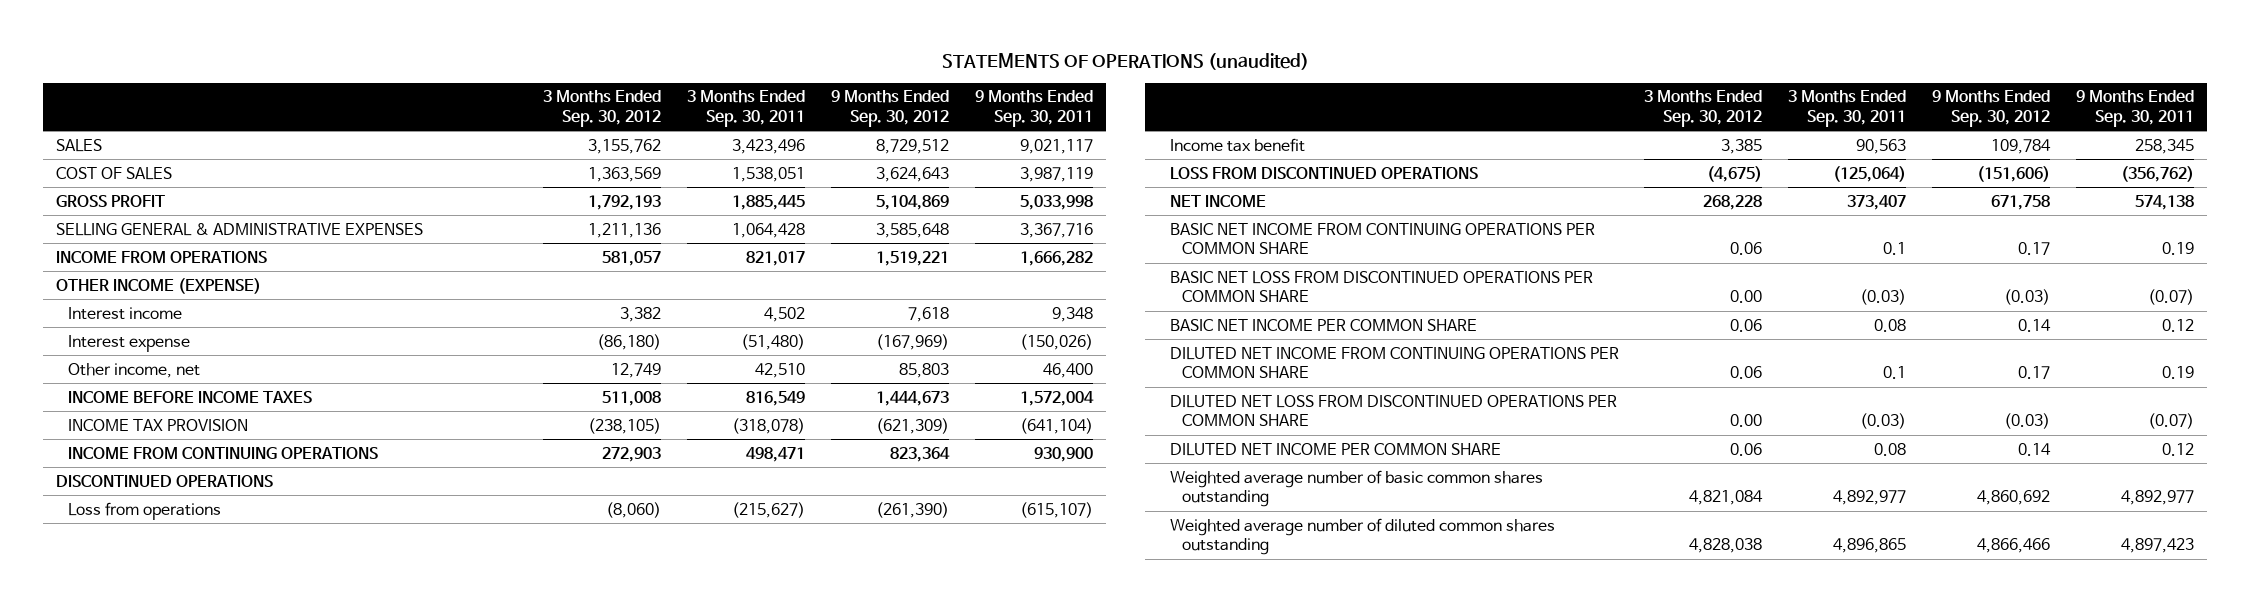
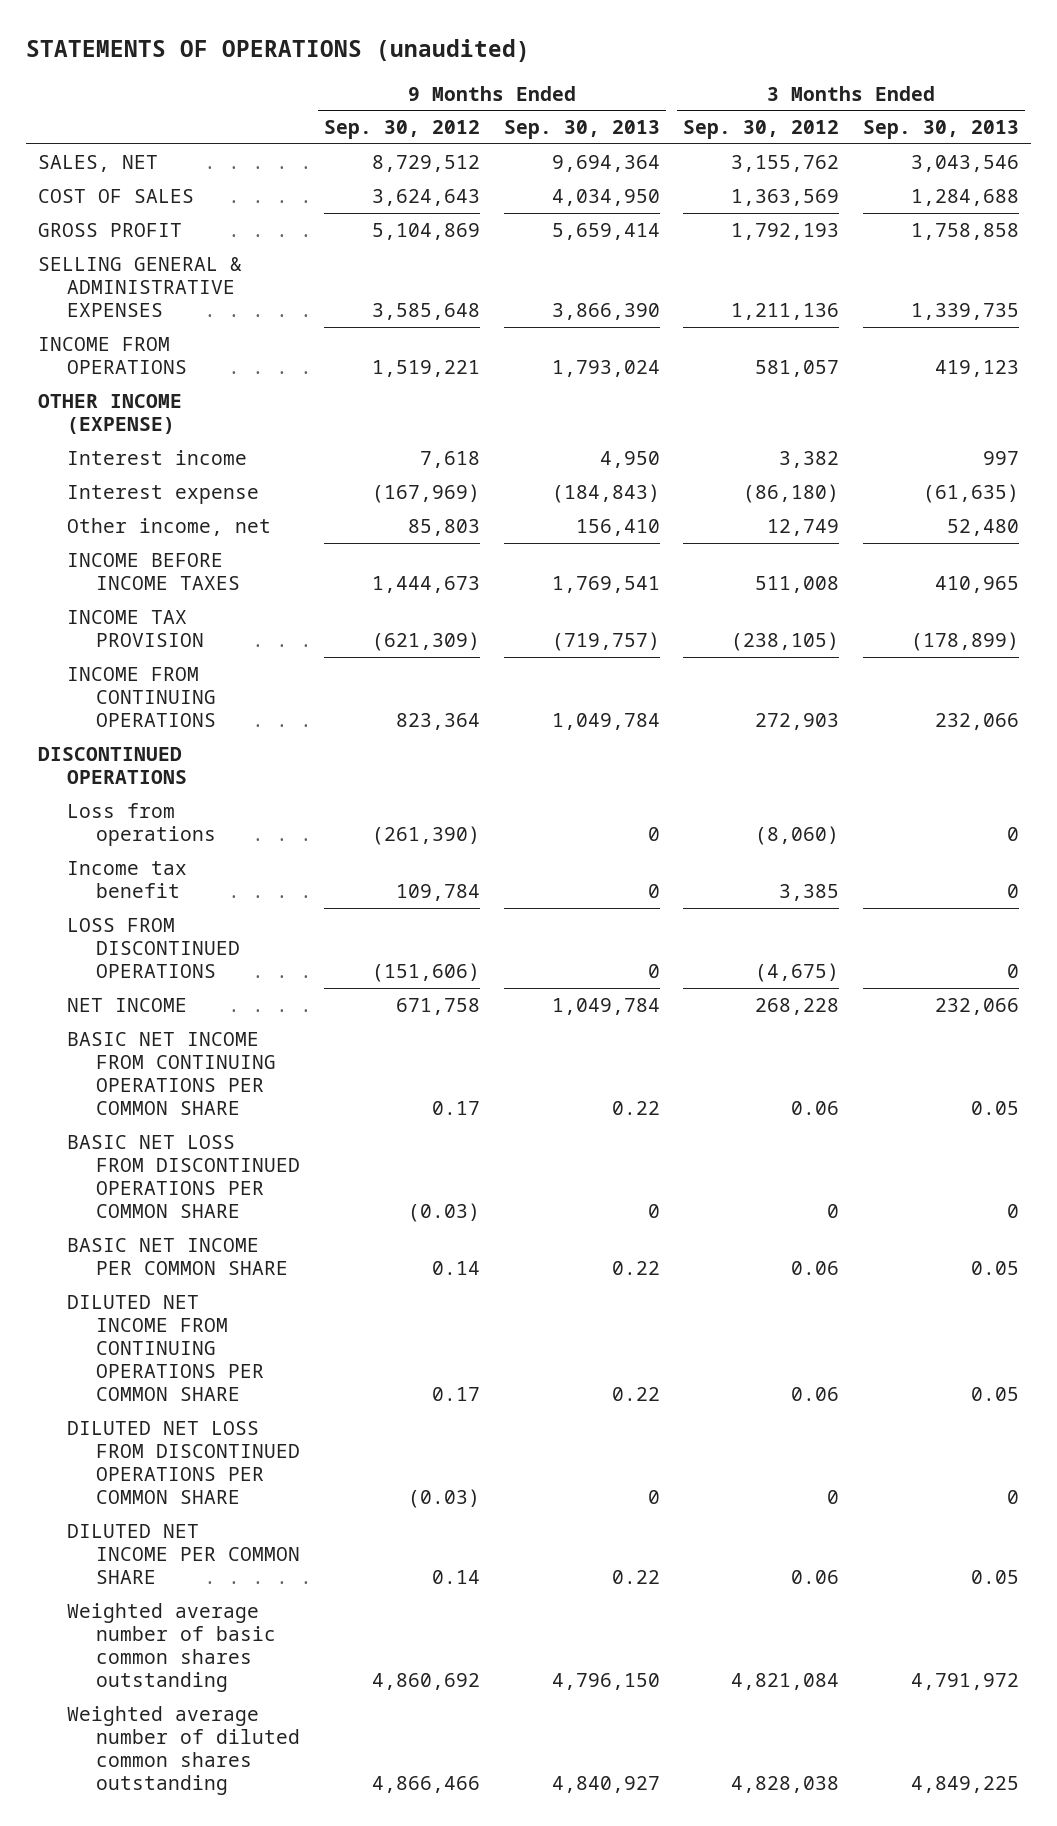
- | 3 Months Ended Sep. 30, 2012 | 3 Months Ended Sep. 30, 2011 | 9 Months Ended Sep. 30, 2012 | 9 Months Ended Sep. 30, 2011
+ | 9 Months Ended Sep. 30, 2012 | 9 Months Ended Sep. 30, 2013 | 3 Months Ended Sep. 30, 2012 | 3 Months Ended Sep. 30, 2013
- SALES | 3,155,762 | 3,423,496 | 8,729,512 | 9,021,117
+ SALES, NET | 8,729,512 | 9,694,364 | 3,155,762 | 3,043,546
- BASIC NET LOSS FROM DISCONTINUED OPERATIONS PER COMMON SHARE | 0.00 | (0.03) | (0.03) | (0.07)
+ BASIC NET LOSS FROM DISCONTINUED OPERATIONS PER COMMON SHARE | (0.03) | 0 | 0 | 0
- DILUTED NET LOSS FROM DISCONTINUED OPERATIONS PER COMMON SHARE | 0.00 | (0.03) | (0.03) | (0.07)
+ DILUTED NET LOSS FROM DISCONTINUED OPERATIONS PER COMMON SHARE | (0.03) | 0 | 0 | 0

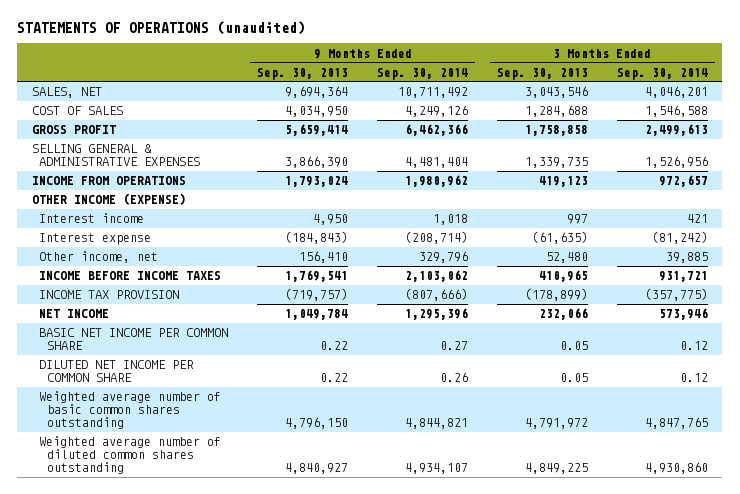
- | 9 Months Ended Sep. 30, 2012 | 9 Months Ended Sep. 30, 2013 | 3 Months Ended Sep. 30, 2012 | 3 Months Ended Sep. 30, 2013
+ | 9 Months Ended Sep. 30, 2013 | 9 Months Ended Sep. 30, 2014 | 3 Months Ended Sep. 30, 2013 | 3 Months Ended Sep. 30, 2014
- INCOME FROM CONTINUING OPERATIONS | 823,364 | 1,049,784 | 272,903 | 232,066
- DISCONTINUED OPERATIONS
- Loss from operations | (261,390) | 0 | (8,060) | 0
- Income tax benefit | 109,784 | 0 | 3,385 | 0
- LOSS FROM DISCONTINUED OPERATIONS | (151,606) | 0 | (4,675) | 0
- BASIC NET INCOME FROM CONTINUING OPERATIONS PER COMMON SHARE | 0.17 | 0.22 | 0.06 | 0.05
- BASIC NET LOSS FROM DISCONTINUED OPERATIONS PER COMMON SHARE | (0.03) | 0 | 0 | 0
- DILUTED NET INCOME FROM CONTINUING OPERATIONS PER COMMON SHARE | 0.17 | 0.22 | 0.06 | 0.05
- DILUTED NET LOSS FROM DISCONTINUED OPERATIONS PER COMMON SHARE | (0.03) | 0 | 0 | 0

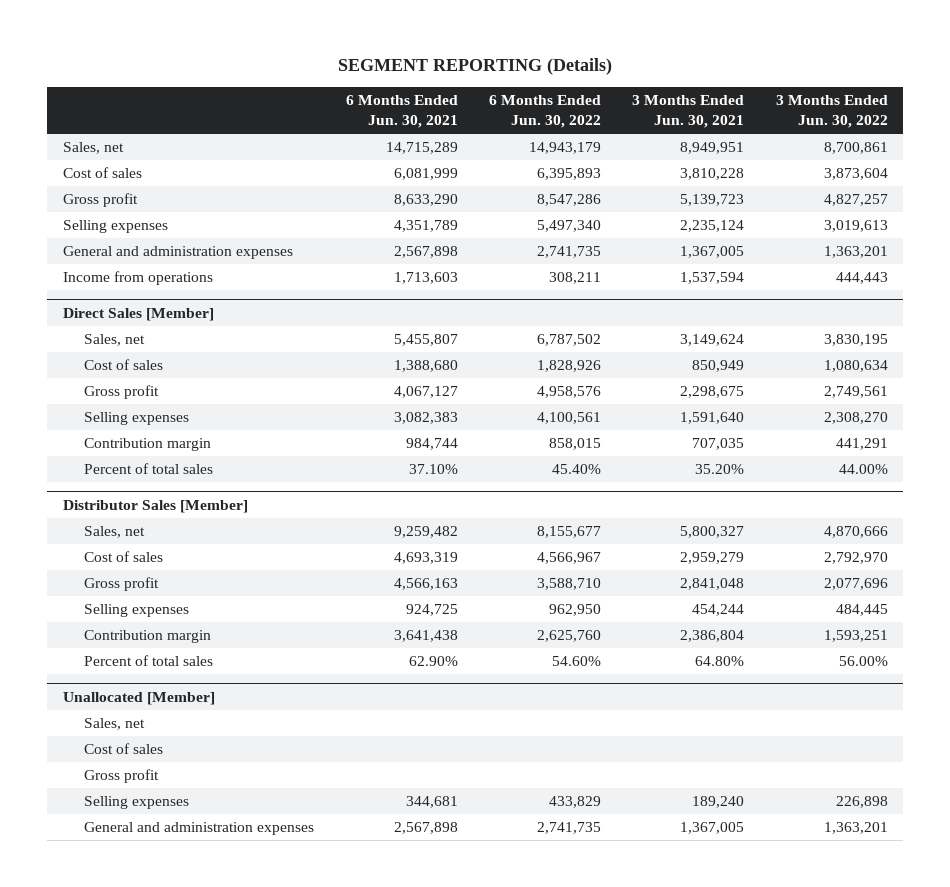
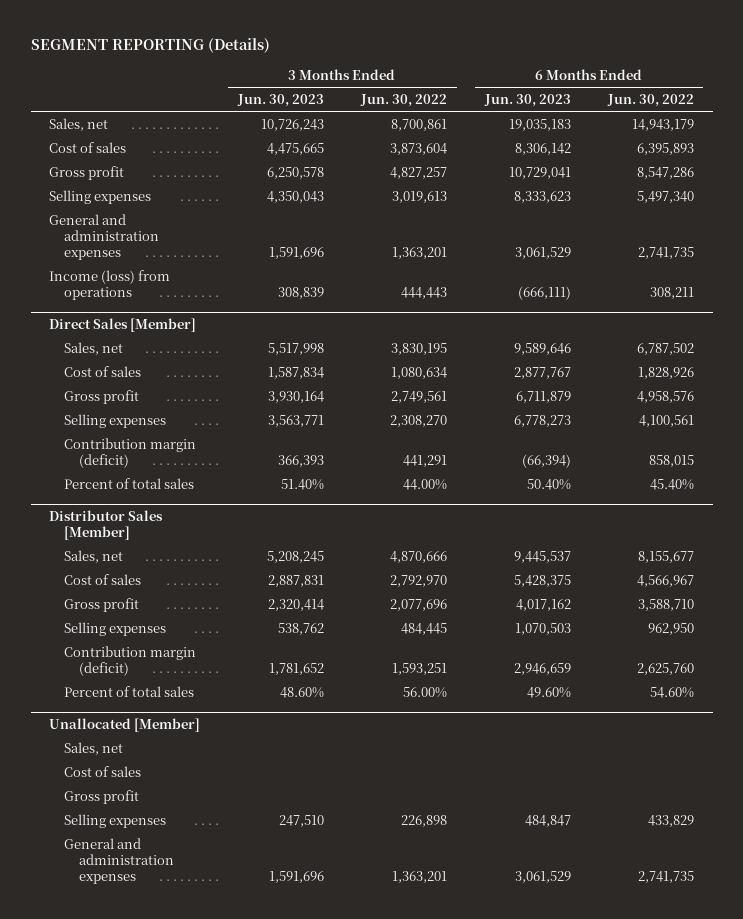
- | 6 Months Ended Jun. 30, 2021 | 6 Months Ended Jun. 30, 2022 | 3 Months Ended Jun. 30, 2021 | 3 Months Ended Jun. 30, 2022
+ | 3 Months Ended Jun. 30, 2023 | 3 Months Ended Jun. 30, 2022 | 6 Months Ended Jun. 30, 2023 | 6 Months Ended Jun. 30, 2022
- Income from operations | 1,713,603 | 308,211 | 1,537,594 | 444,443
+ Income (loss) from operations | 308,839 | 444,443 | (666,111) | 308,211
@ Direct Sales [Member]
- Contribution margin | 984,744 | 858,015 | 707,035 | 441,291
+ Contribution margin (deficit) | 366,393 | 441,291 | (66,394) | 858,015
@ Distributor Sales [Member]
- Contribution margin | 3,641,438 | 2,625,760 | 2,386,804 | 1,593,251
+ Contribution margin (deficit) | 1,781,652 | 1,593,251 | 2,946,659 | 2,625,760

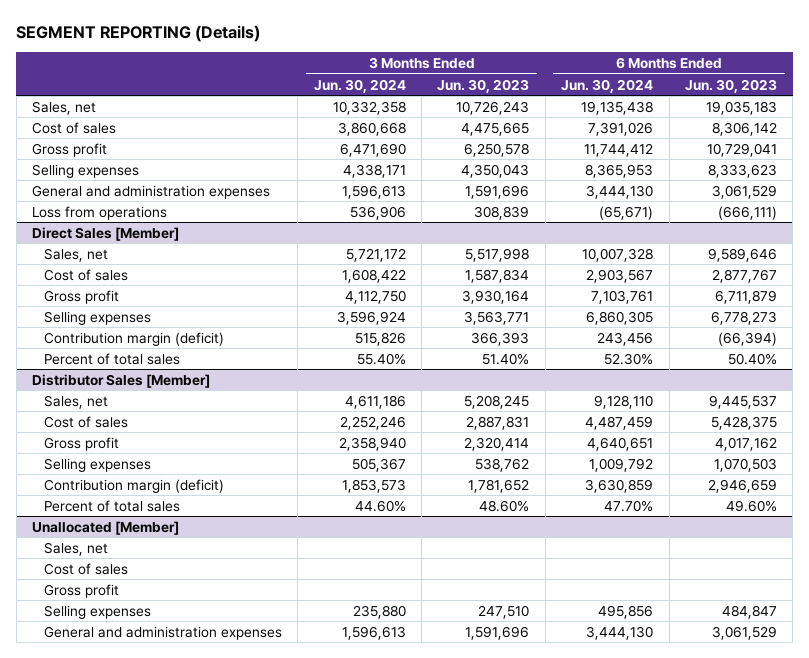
- | 3 Months Ended Jun. 30, 2023 | 3 Months Ended Jun. 30, 2022 | 6 Months Ended Jun. 30, 2023 | 6 Months Ended Jun. 30, 2022
+ | 3 Months Ended Jun. 30, 2024 | 3 Months Ended Jun. 30, 2023 | 6 Months Ended Jun. 30, 2024 | 6 Months Ended Jun. 30, 2023
- Income (loss) from operations | 308,839 | 444,443 | (666,111) | 308,211
+ Loss from operations | 536,906 | 308,839 | (65,671) | (666,111)

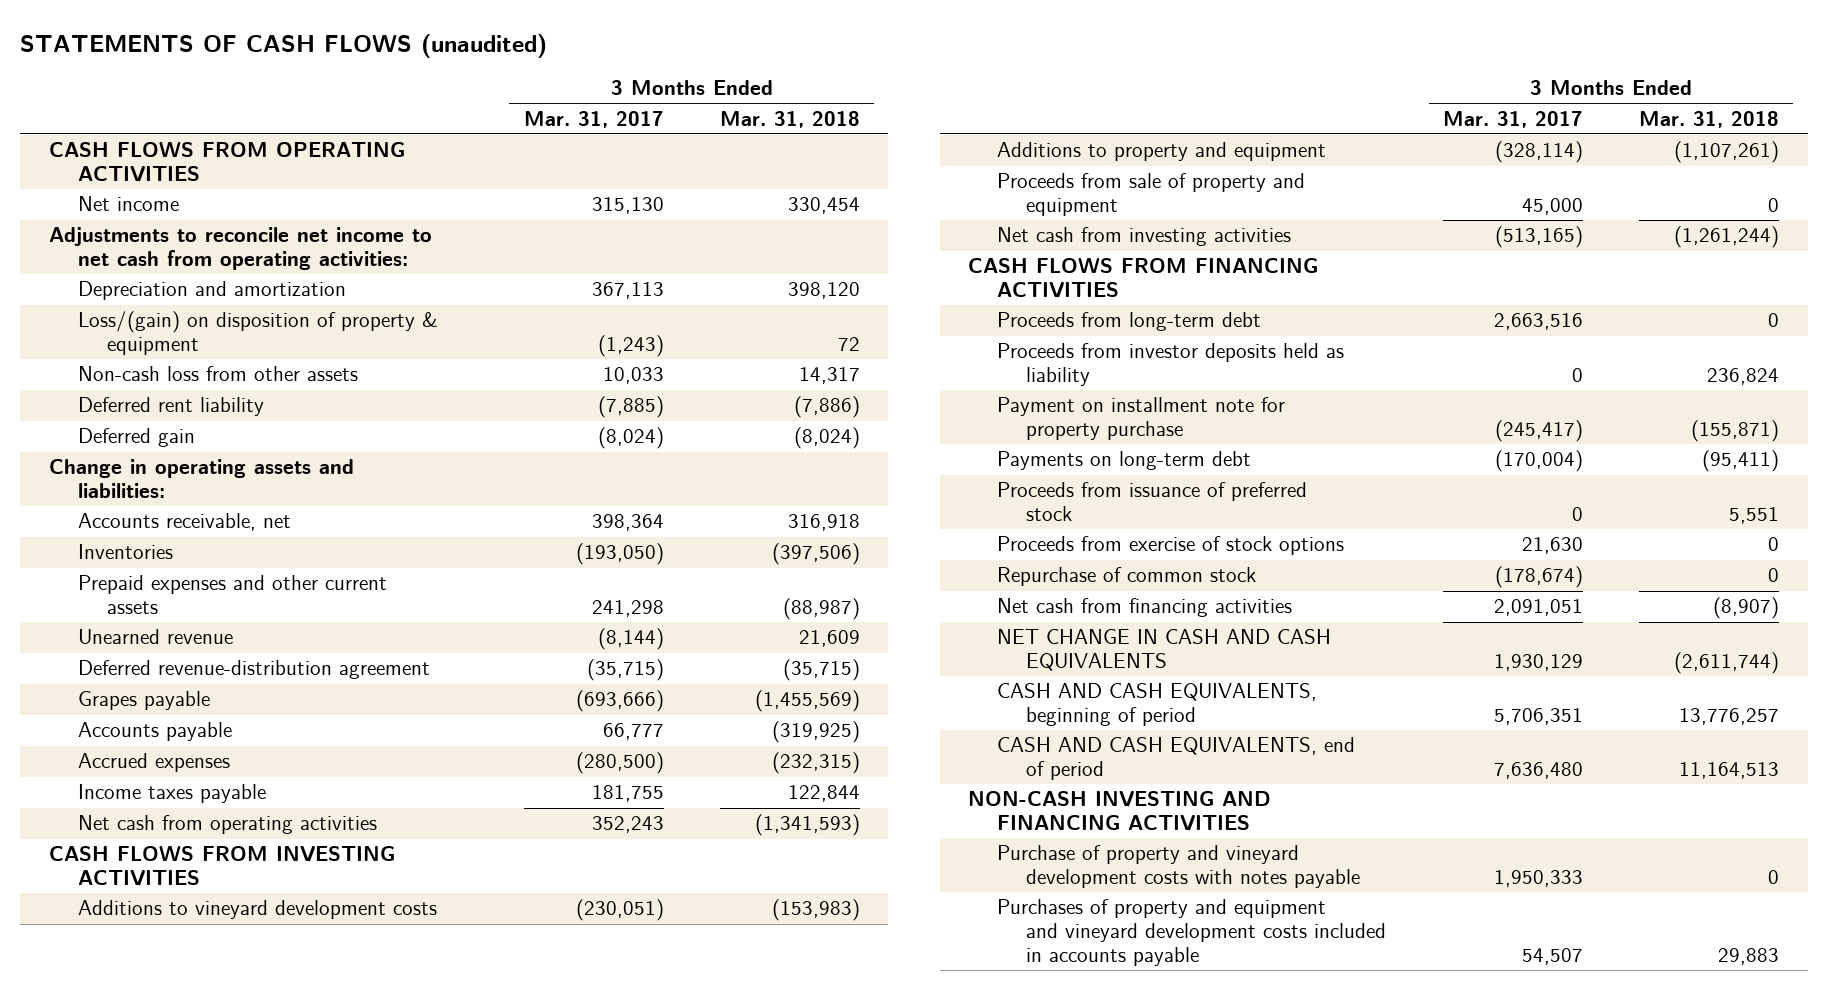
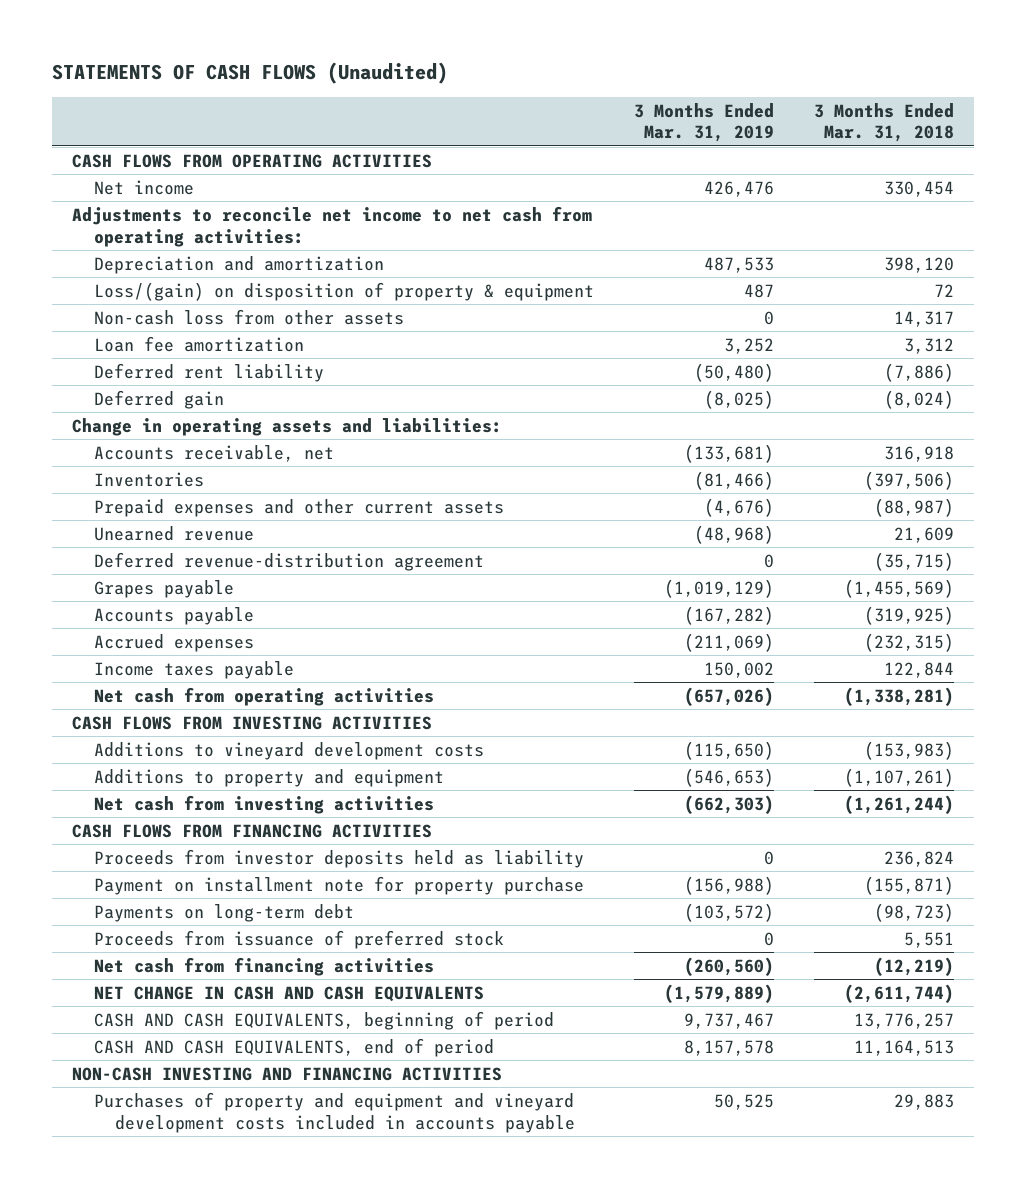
- STATEMENTS OF CASH FLOWS (unaudited)
+ STATEMENTS OF CASH FLOWS (Unaudited)
- | 3 Months Ended Mar. 31, 2017 | 3 Months Ended Mar. 31, 2018
+ | 3 Months Ended Mar. 31, 2019 | 3 Months Ended Mar. 31, 2018
+ Loan fee amortization | 3,252 | 3,312
- Net cash from operating activities | 352,243 | (1,341,593)
+ Net cash from operating activities | (657,026) | (1,338,281)
- Proceeds from sale of property and equipment | 45,000 | 0
- Proceeds from long-term debt | 2,663,516 | 0
- Payments on long-term debt | (170,004) | (95,411)
+ Payments on long-term debt | (103,572) | (98,723)
- Proceeds from exercise of stock options | 21,630 | 0
- Repurchase of common stock | (178,674) | 0
- Net cash from financing activities | 2,091,051 | (8,907)
+ Net cash from financing activities | (260,560) | (12,219)
- Purchase of property and vineyard development costs with notes payable | 1,950,333 | 0

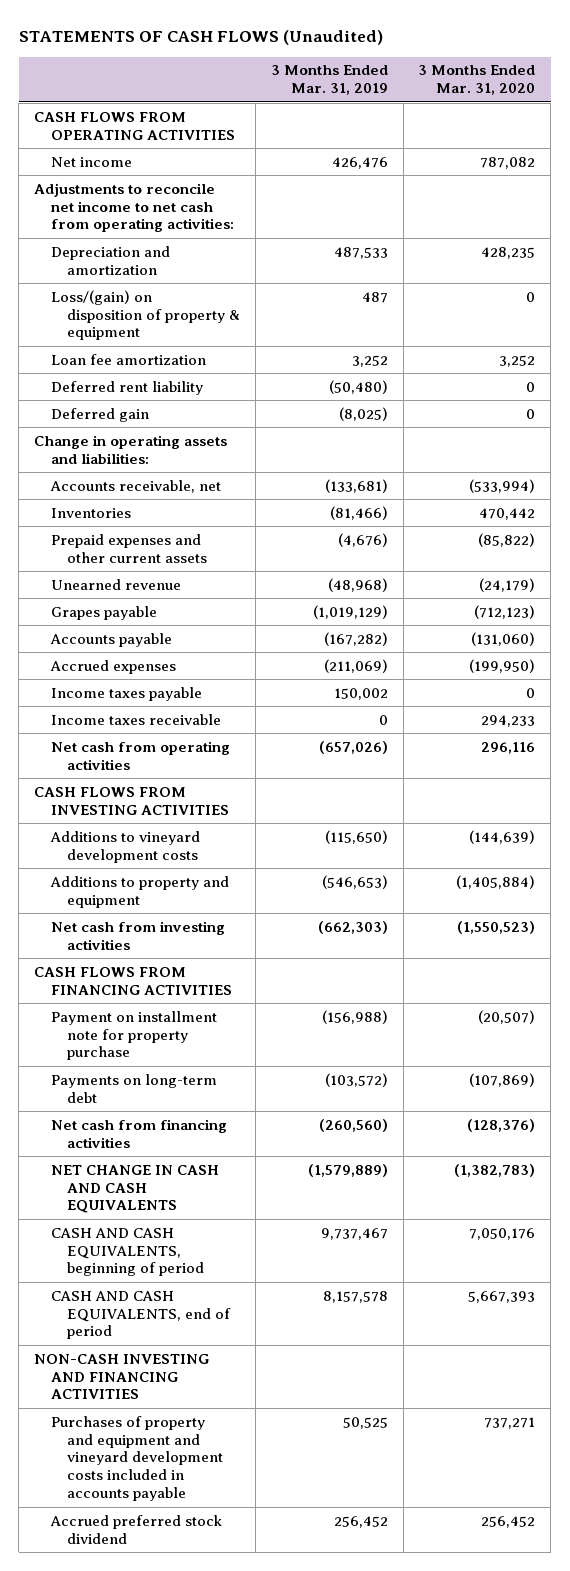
- | 3 Months Ended Mar. 31, 2019 | 3 Months Ended Mar. 31, 2018
+ | 3 Months Ended Mar. 31, 2019 | 3 Months Ended Mar. 31, 2020
- Non-cash loss from other assets | 0 | 14,317
- Deferred revenue-distribution agreement | 0 | (35,715)
+ Income taxes receivable | 0 | 294,233
- Proceeds from investor deposits held as liability | 0 | 236,824
- Proceeds from issuance of preferred stock | 0 | 5,551
+ Accrued preferred stock dividend | 256,452 | 256,452

